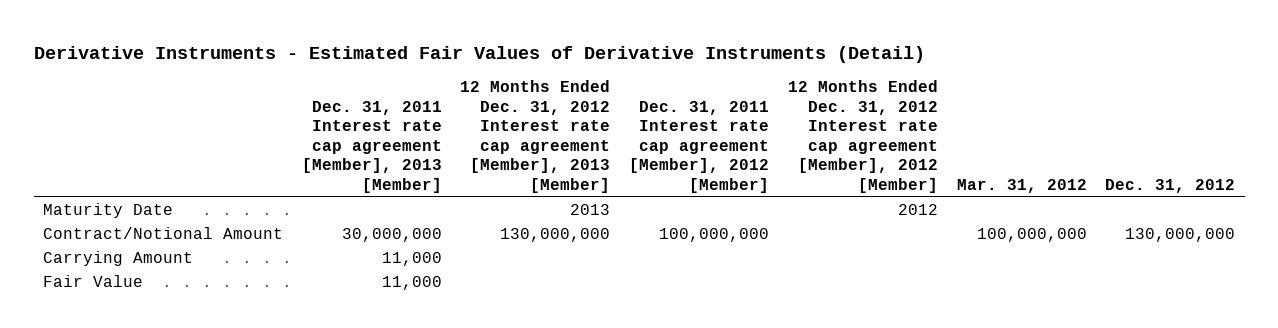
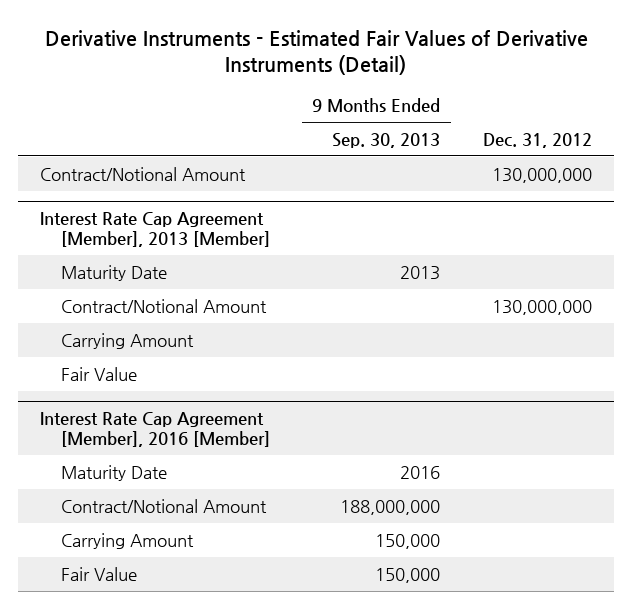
- | Dec. 31, 2011 Interest rate cap agreement [Member], 2013 [Member] | 12 Months Ended Dec. 31, 2012 Interest rate cap agreement [Member], 2013 [Member] | Dec. 31, 2011 Interest rate cap agreement [Member], 2012 [Member] | 12 Months Ended Dec. 31, 2012 Interest rate cap agreement [Member], 2012 [Member] | Mar. 31, 2012 | Dec. 31, 2012
+ | 9 Months Ended Sep. 30, 2013 | Dec. 31, 2012
- Maturity Date | | 2013 | | 2012 | |
- Carrying Amount | 11,000 | | | | |
- Fair Value | 11,000 | | | | |
+ Interest Rate Cap Agreement [Member], 2013 [Member]
+ Maturity Date | 2013 |
+ Contract/Notional Amount | | 130,000,000
+ Carrying Amount
+ Fair Value
+ Interest Rate Cap Agreement [Member], 2016 [Member]
+ Maturity Date | 2016 |
+ Contract/Notional Amount | 188,000,000 |
+ Carrying Amount | 150,000 |
+ Fair Value | 150,000 |

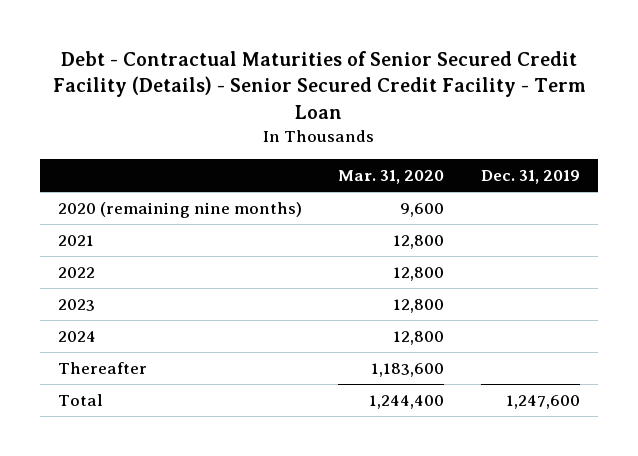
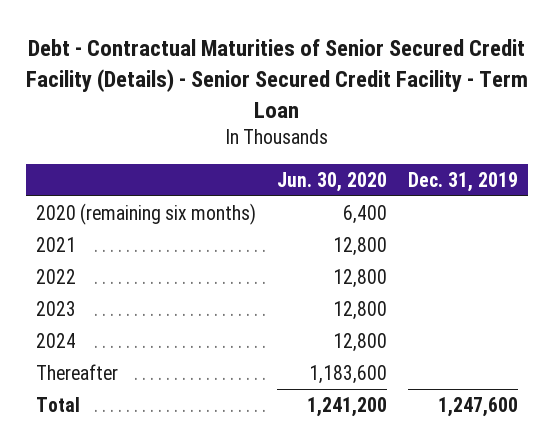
- | Mar. 31, 2020 | Dec. 31, 2019
+ | Jun. 30, 2020 | Dec. 31, 2019
- 2020 (remaining nine months) | 9,600 |
+ 2020 (remaining six months) | 6,400 |

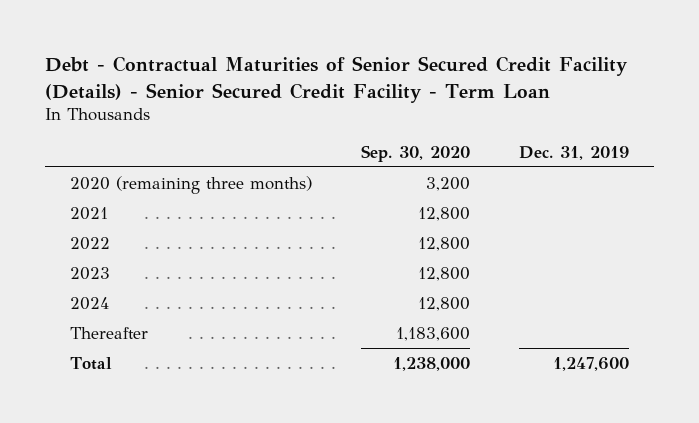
- | Jun. 30, 2020 | Dec. 31, 2019
+ | Sep. 30, 2020 | Dec. 31, 2019
- 2020 (remaining six months) | 6,400 |
+ 2020 (remaining three months) | 3,200 |

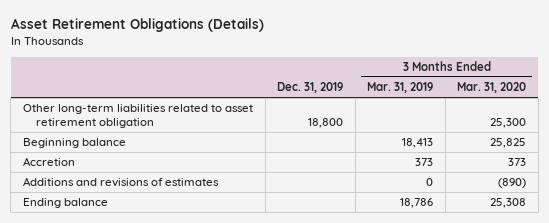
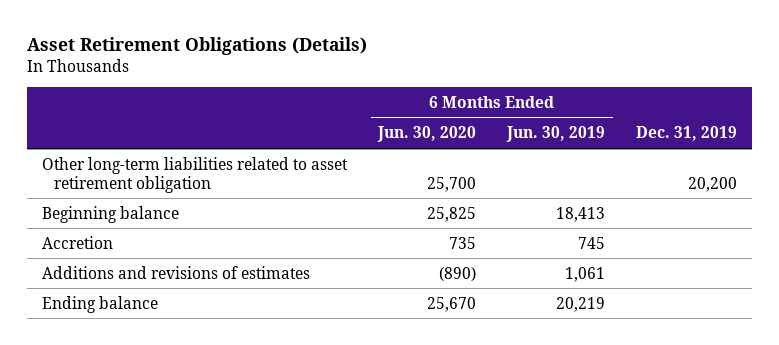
- | Dec. 31, 2019 | 3 Months Ended Mar. 31, 2019 | 3 Months Ended Mar. 31, 2020
+ | 6 Months Ended Jun. 30, 2020 | 6 Months Ended Jun. 30, 2019 | Dec. 31, 2019
- Other long-term liabilities related to asset retirement obligation | 18,800 | | 25,300
+ Other long-term liabilities related to asset retirement obligation | 25,700 | | 20,200

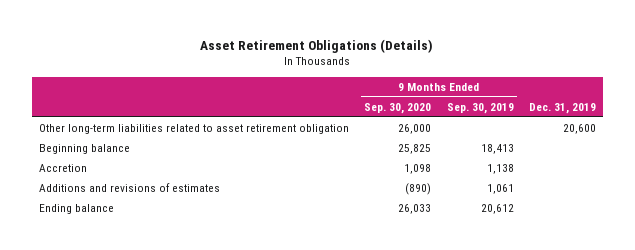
- | 6 Months Ended Jun. 30, 2020 | 6 Months Ended Jun. 30, 2019 | Dec. 31, 2019
+ | 9 Months Ended Sep. 30, 2020 | 9 Months Ended Sep. 30, 2019 | Dec. 31, 2019
- Other long-term liabilities related to asset retirement obligation | 25,700 | | 20,200
+ Other long-term liabilities related to asset retirement obligation | 26,000 | | 20,600

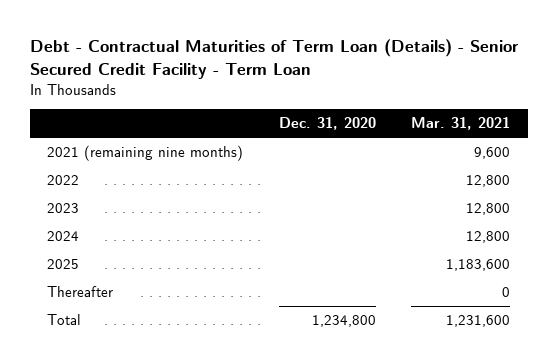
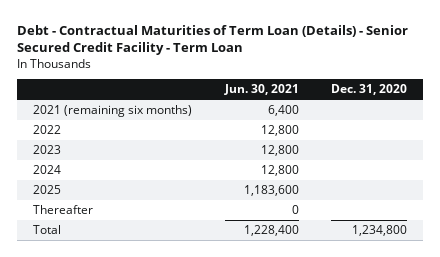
- | Dec. 31, 2020 | Mar. 31, 2021
+ | Jun. 30, 2021 | Dec. 31, 2020
- 2021 (remaining nine months) | | 9,600
+ 2021 (remaining six months) | 6,400 |

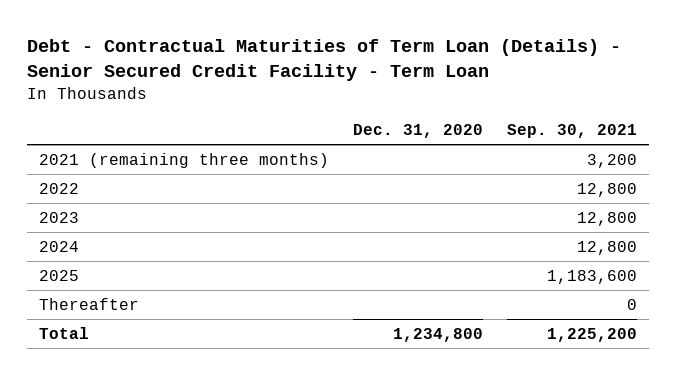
- | Jun. 30, 2021 | Dec. 31, 2020
+ | Dec. 31, 2020 | Sep. 30, 2021
- 2021 (remaining six months) | 6,400 |
+ 2021 (remaining three months) | | 3,200

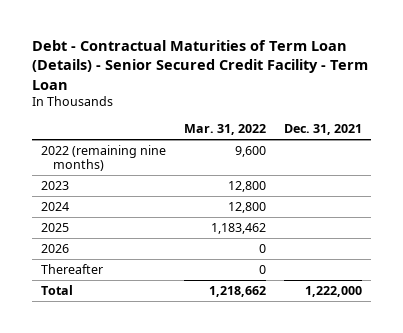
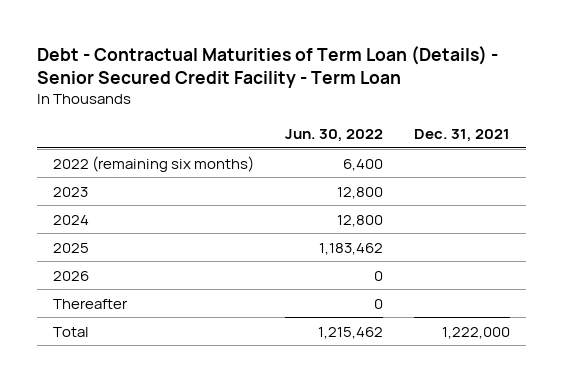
- | Mar. 31, 2022 | Dec. 31, 2021
+ | Jun. 30, 2022 | Dec. 31, 2021
- 2022 (remaining nine months) | 9,600 |
+ 2022 (remaining six months) | 6,400 |

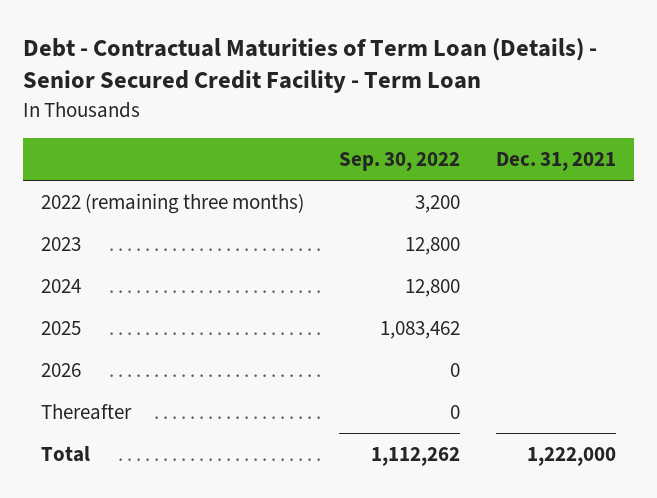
- | Jun. 30, 2022 | Dec. 31, 2021
+ | Sep. 30, 2022 | Dec. 31, 2021
- 2022 (remaining six months) | 6,400 |
+ 2022 (remaining three months) | 3,200 |

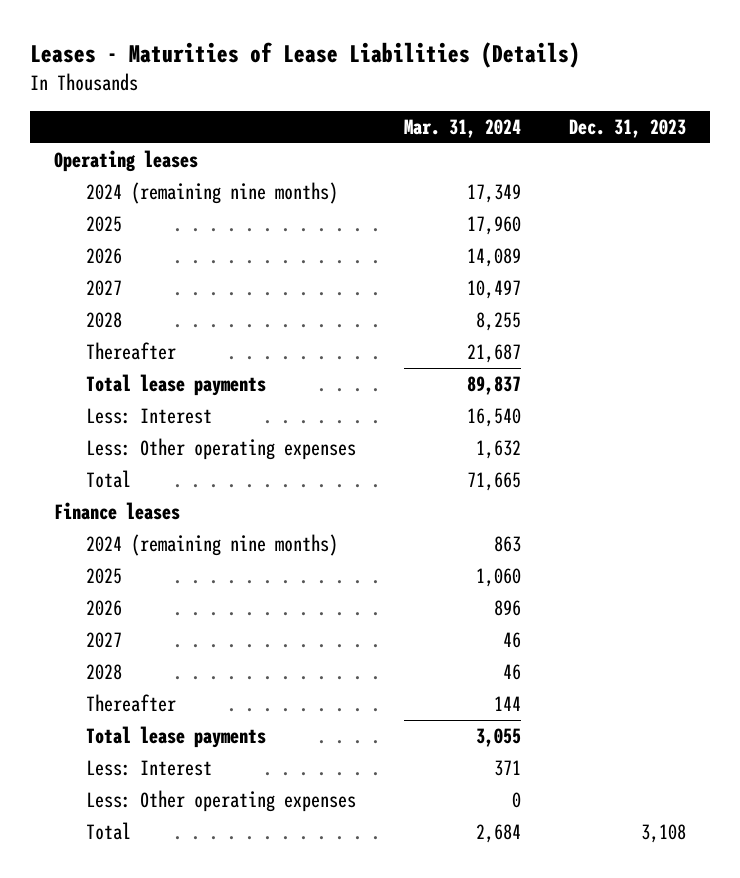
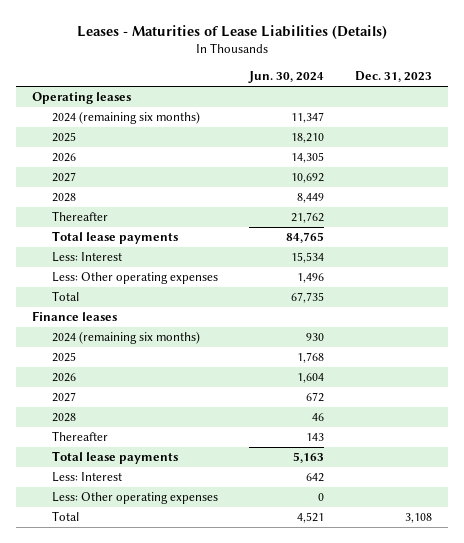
- | Mar. 31, 2024 | Dec. 31, 2023
+ | Jun. 30, 2024 | Dec. 31, 2023
- 2024 (remaining nine months) | 17,349 |
+ 2024 (remaining six months) | 11,347 |
- 2024 (remaining nine months) | 863 |
+ 2024 (remaining six months) | 930 |

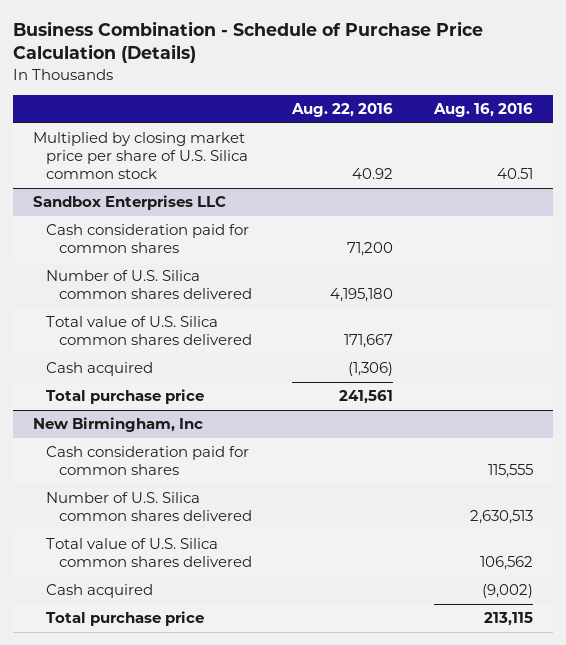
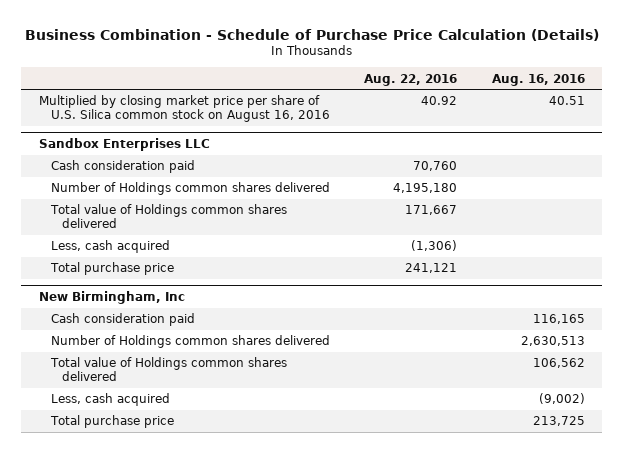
- Multiplied by closing market price per share of U.S. Silica common stock | 40.92 | 40.51
+ Multiplied by closing market price per share of U.S. Silica common stock on August 16, 2016 | 40.92 | 40.51
@ Sandbox Enterprises LLC
- Cash consideration paid for common shares | 71,200 |
- Number of U.S. Silica common shares delivered | 4,195,180 |
- Total value of U.S. Silica common shares delivered | 171,667 |
- Cash acquired | (1,306) |
- Total purchase price | 241,561 |
+ Cash consideration paid | 70,760 |
+ Number of Holdings common shares delivered | 4,195,180 |
+ Total value of Holdings common shares delivered | 171,667 |
+ Less, cash acquired | (1,306) |
+ Total purchase price | 241,121 |
@ New Birmingham, Inc
- Cash consideration paid for common shares | | 115,555
- Number of U.S. Silica common shares delivered | | 2,630,513
- Total value of U.S. Silica common shares delivered | | 106,562
- Cash acquired | | (9,002)
- Total purchase price | | 213,115
+ Cash consideration paid | | 116,165
+ Number of Holdings common shares delivered | | 2,630,513
+ Total value of Holdings common shares delivered | | 106,562
+ Less, cash acquired | | (9,002)
+ Total purchase price | | 213,725

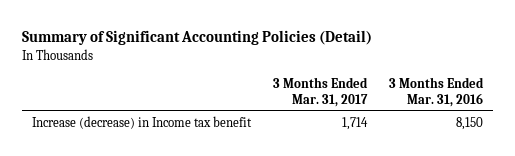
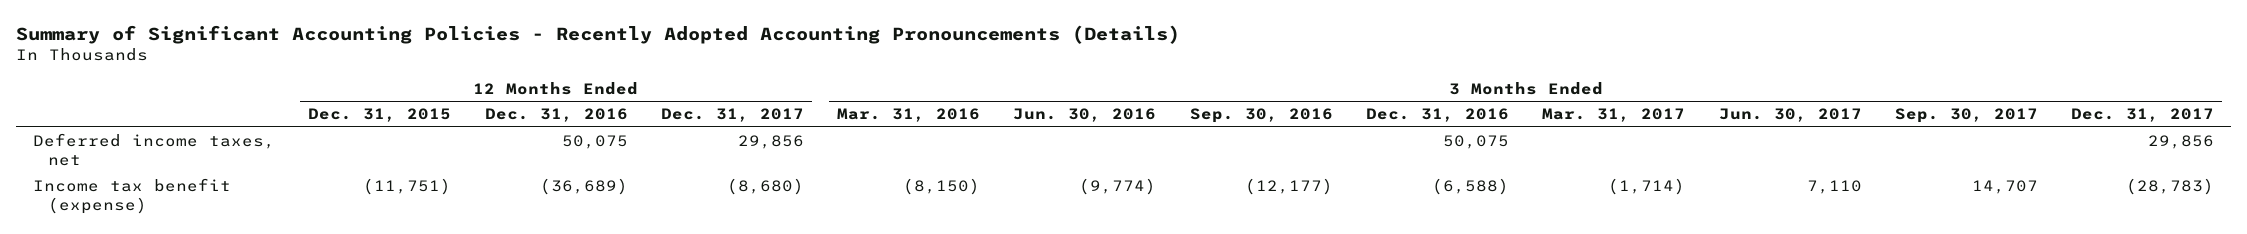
- Summary of Significant Accounting Policies (Detail)
+ Summary of Significant Accounting Policies - Recently Adopted Accounting Pronouncements (Details)
- | 3 Months Ended Mar. 31, 2017 | 3 Months Ended Mar. 31, 2016
+ | 12 Months Ended Dec. 31, 2015 | 12 Months Ended Dec. 31, 2016 | 12 Months Ended Dec. 31, 2017 | 3 Months Ended Mar. 31, 2016 | 3 Months Ended Jun. 30, 2016 | 3 Months Ended Sep. 30, 2016 | 3 Months Ended Dec. 31, 2016 | 3 Months Ended Mar. 31, 2017 | 3 Months Ended Jun. 30, 2017 | 3 Months Ended Sep. 30, 2017 | 3 Months Ended Dec. 31, 2017
- Increase (decrease) in Income tax benefit | 1,714 | 8,150
+ Deferred income taxes, net | | 50,075 | 29,856 | | | | 50,075 | | | | 29,856
+ Income tax benefit (expense) | (11,751) | (36,689) | (8,680) | (8,150) | (9,774) | (12,177) | (6,588) | (1,714) | 7,110 | 14,707 | (28,783)

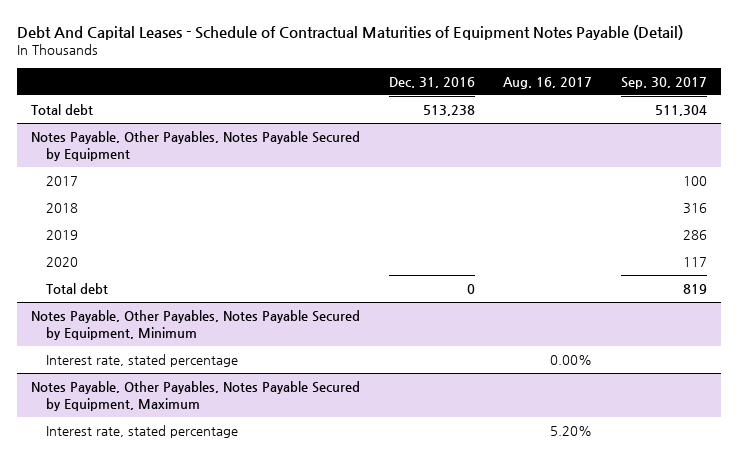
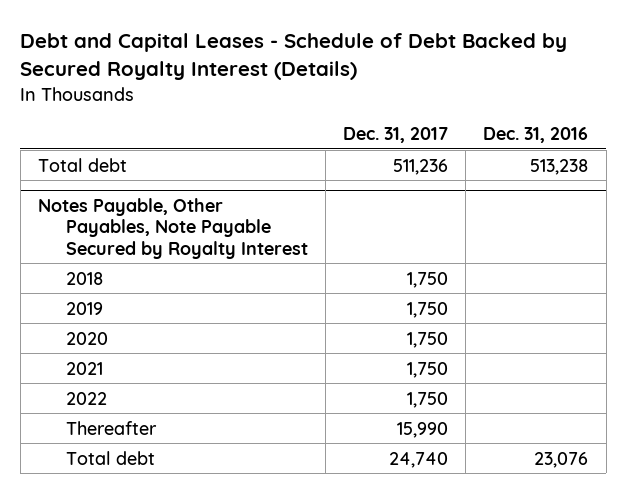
- Debt And Capital Leases - Schedule of Contractual Maturities of Equipment Notes Payable (Detail)
+ Debt and Capital Leases - Schedule of Debt Backed by Secured Royalty Interest (Details)
- | Dec. 31, 2016 | Aug. 16, 2017 | Sep. 30, 2017
+ | Dec. 31, 2017 | Dec. 31, 2016
- Notes Payable, Other Payables, Notes Payable Secured by Equipment
- 2017 | | | 100
+ Notes Payable, Other Payables, Note Payable Secured by Royalty Interest
- Total debt | 0 | | 819
- Notes Payable, Other Payables, Notes Payable Secured by Equipment, Minimum
- Interest rate, stated percentage | | 0.00% |
- Notes Payable, Other Payables, Notes Payable Secured by Equipment, Maximum
- Interest rate, stated percentage | | 5.20% |
+ 2021 | 1,750 |
+ 2022 | 1,750 |
+ Thereafter | 15,990 |
+ Total debt | 24,740 | 23,076

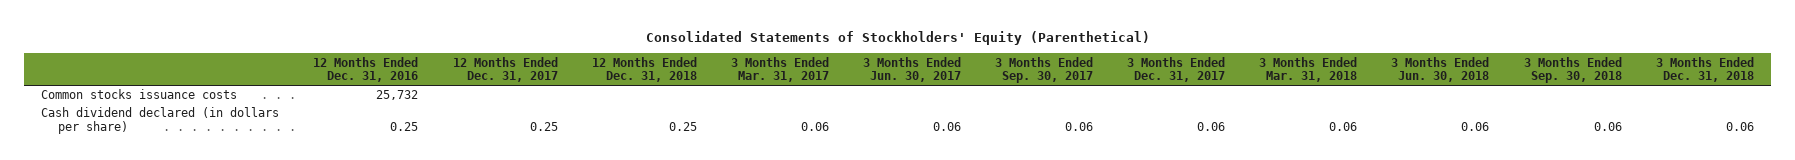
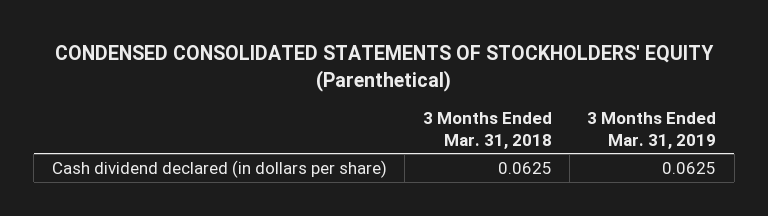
- Consolidated Statements of Stockholders' Equity (Parenthetical)
+ CONDENSED CONSOLIDATED STATEMENTS OF STOCKHOLDERS' EQUITY (Parenthetical)
- | 12 Months Ended Dec. 31, 2016 | 12 Months Ended Dec. 31, 2017 | 12 Months Ended Dec. 31, 2018 | 3 Months Ended Mar. 31, 2017 | 3 Months Ended Jun. 30, 2017 | 3 Months Ended Sep. 30, 2017 | 3 Months Ended Dec. 31, 2017 | 3 Months Ended Mar. 31, 2018 | 3 Months Ended Jun. 30, 2018 | 3 Months Ended Sep. 30, 2018 | 3 Months Ended Dec. 31, 2018
+ | 3 Months Ended Mar. 31, 2018 | 3 Months Ended Mar. 31, 2019
- Common stocks issuance costs | 25,732 | | | | | | | | | |
- Cash dividend declared (in dollars per share) | 0.25 | 0.25 | 0.25 | 0.06 | 0.06 | 0.06 | 0.06 | 0.06 | 0.06 | 0.06 | 0.06
+ Cash dividend declared (in dollars per share) | 0.0625 | 0.0625

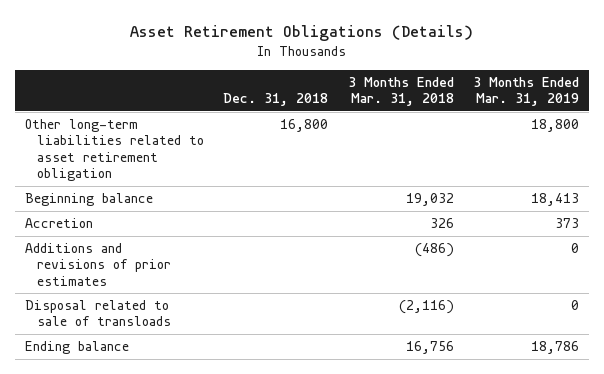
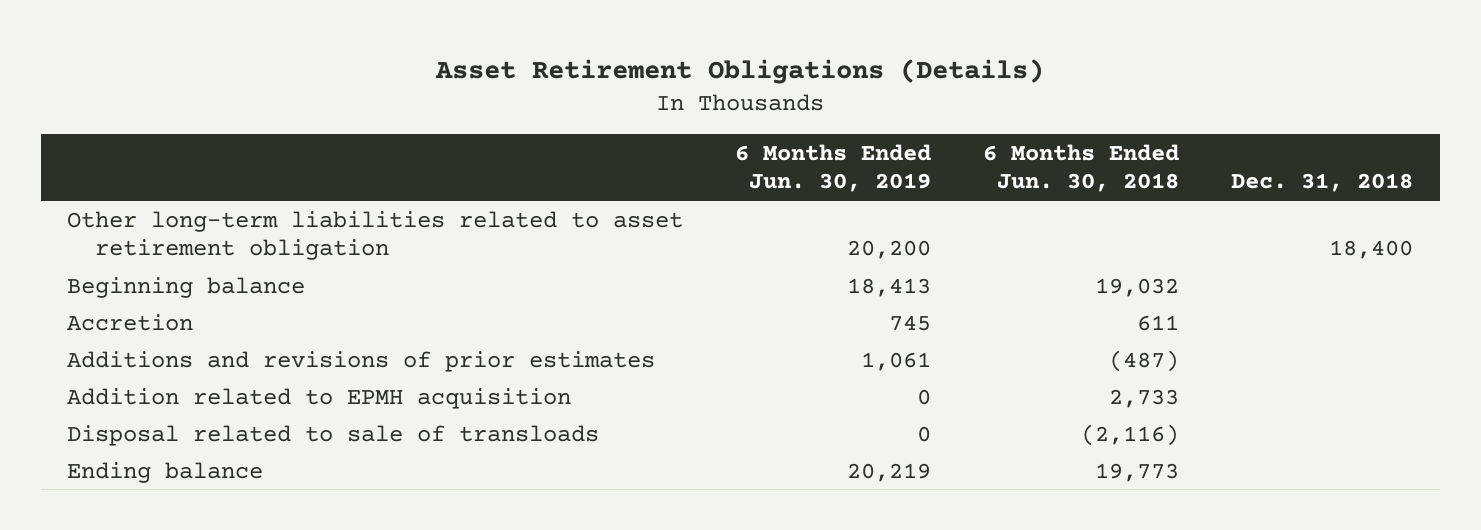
- | Dec. 31, 2018 | 3 Months Ended Mar. 31, 2018 | 3 Months Ended Mar. 31, 2019
+ | 6 Months Ended Jun. 30, 2019 | 6 Months Ended Jun. 30, 2018 | Dec. 31, 2018
- Other long-term liabilities related to asset retirement obligation | 16,800 | | 18,800
+ Other long-term liabilities related to asset retirement obligation | 20,200 | | 18,400
+ Addition related to EPMH acquisition | 0 | 2,733 |

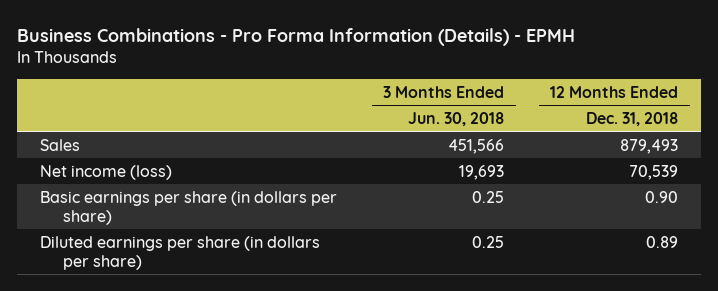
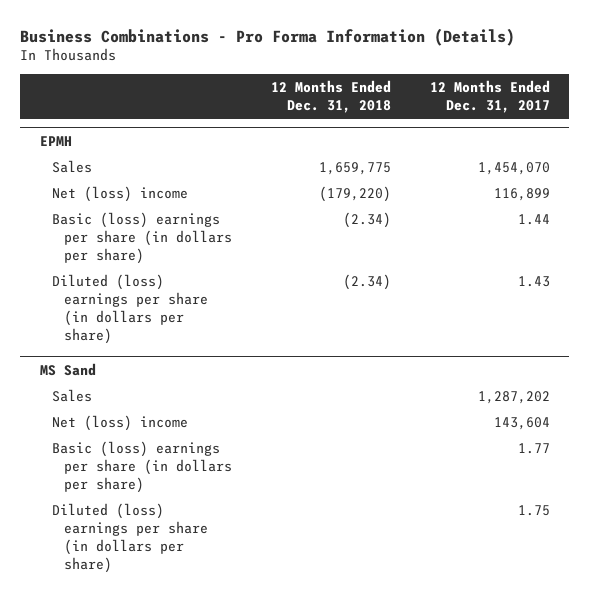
- Business Combinations - Pro Forma Information (Details) - EPMH
+ Business Combinations - Pro Forma Information (Details)
- | 3 Months Ended Jun. 30, 2018 | 12 Months Ended Dec. 31, 2018
+ | 12 Months Ended Dec. 31, 2018 | 12 Months Ended Dec. 31, 2017
- Sales | 451,566 | 879,493
- Net income (loss) | 19,693 | 70,539
- Basic earnings per share (in dollars per share) | 0.25 | 0.90
- Diluted earnings per share (in dollars per share) | 0.25 | 0.89
+ EPMH
+ Sales | 1,659,775 | 1,454,070
+ Net (loss) income | (179,220) | 116,899
+ Basic (loss) earnings per share (in dollars per share) | (2.34) | 1.44
+ Diluted (loss) earnings per share (in dollars per share) | (2.34) | 1.43
+ MS Sand
+ Sales | | 1,287,202
+ Net (loss) income | | 143,604
+ Basic (loss) earnings per share (in dollars per share) | | 1.77
+ Diluted (loss) earnings per share (in dollars per share) | | 1.75

